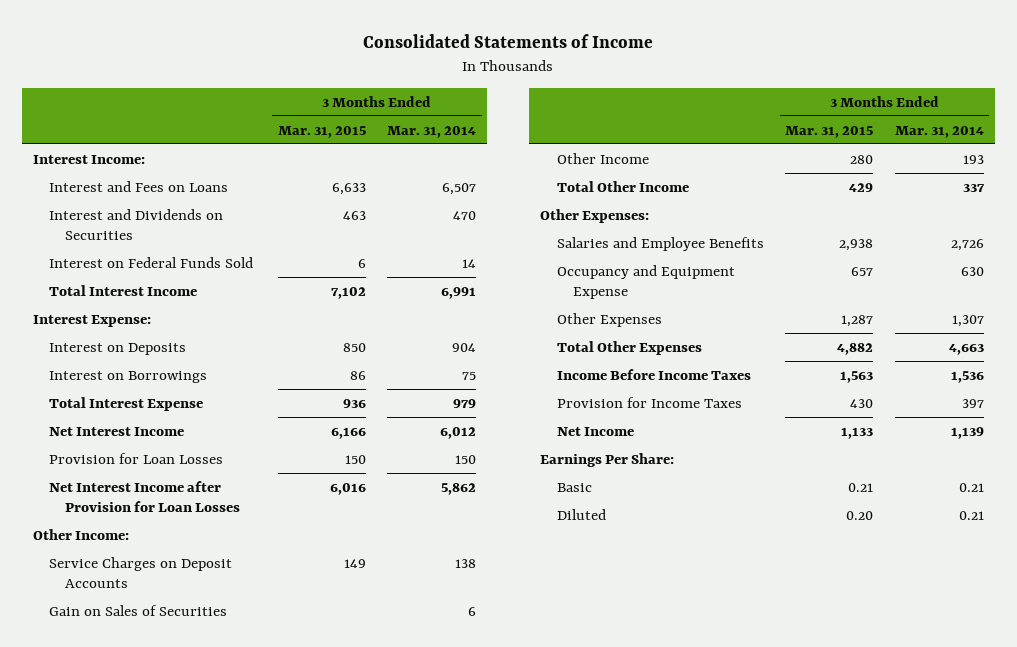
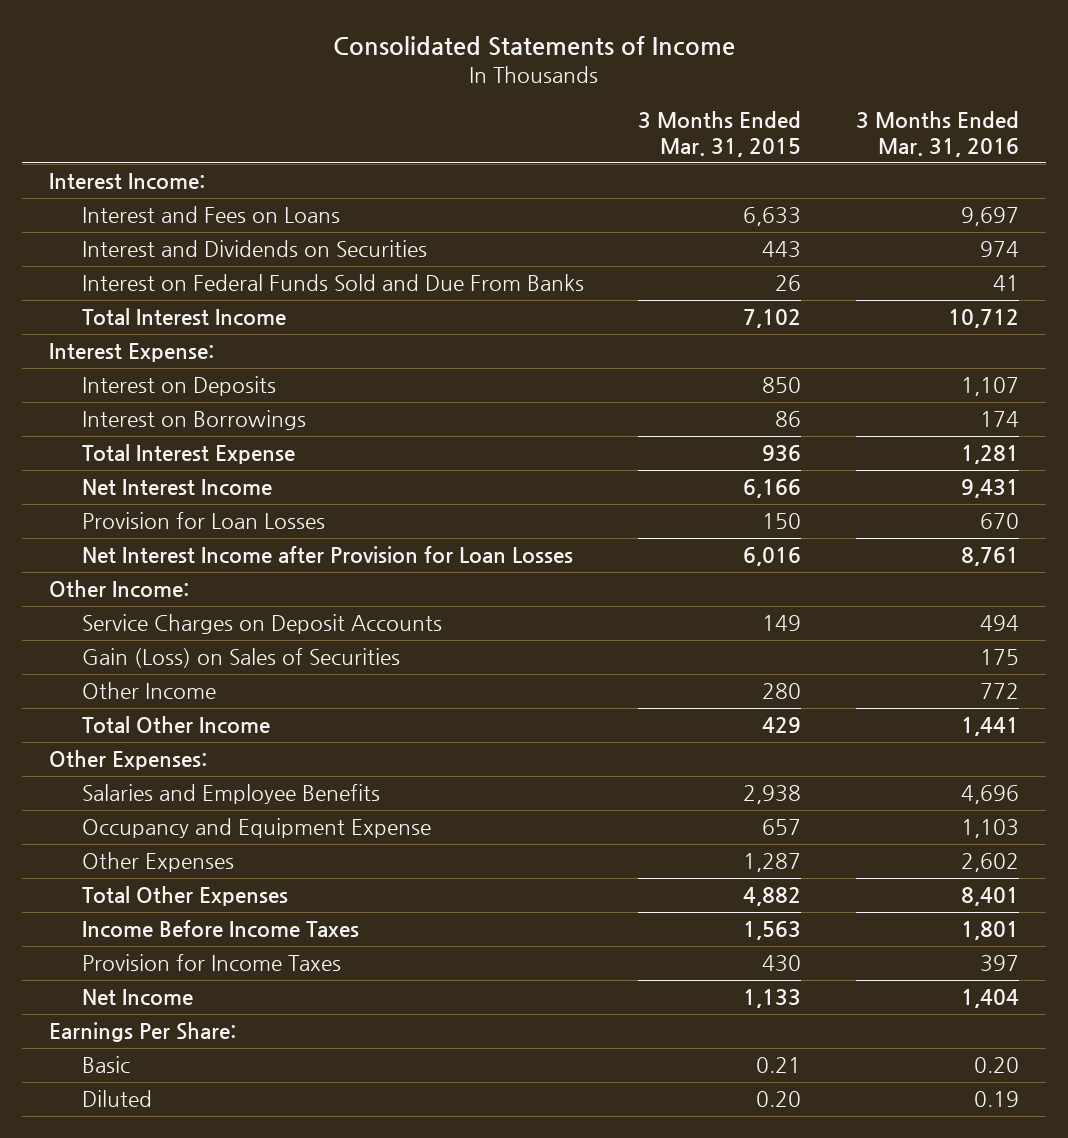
- | 3 Months Ended Mar. 31, 2015 | 3 Months Ended Mar. 31, 2014
+ | 3 Months Ended Mar. 31, 2015 | 3 Months Ended Mar. 31, 2016
- Interest and Dividends on Securities | 463 | 470
- Interest on Federal Funds Sold | 6 | 14
+ Interest and Dividends on Securities | 443 | 974
+ Interest on Federal Funds Sold and Due From Banks | 26 | 41
- Gain on Sales of Securities | | 6
+ Gain (Loss) on Sales of Securities | | 175

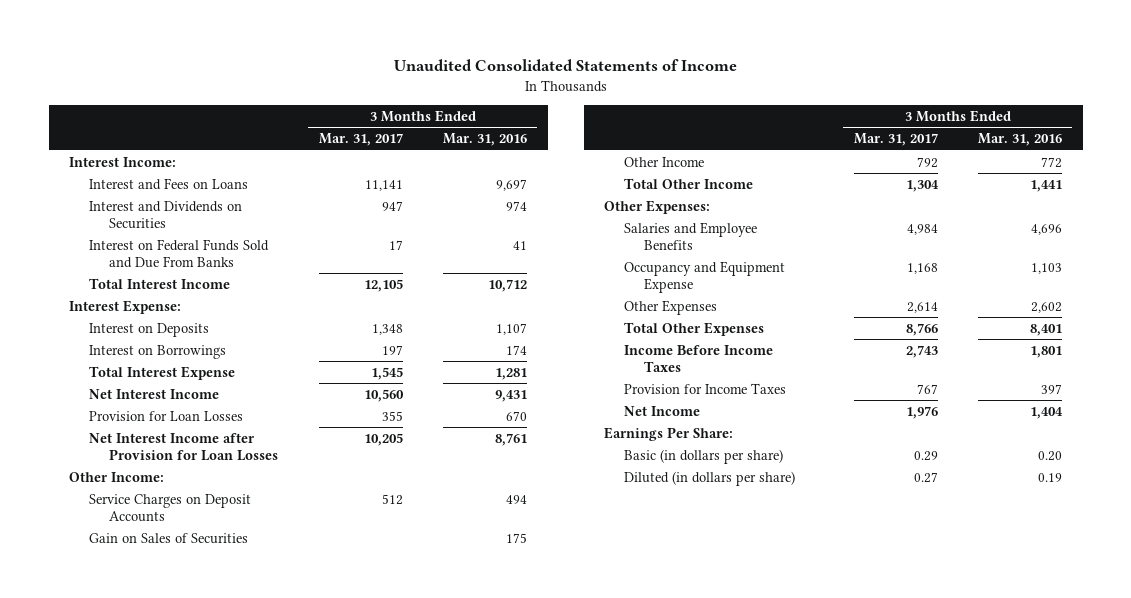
- Consolidated Statements of Income
+ Unaudited Consolidated Statements of Income
- | 3 Months Ended Mar. 31, 2015 | 3 Months Ended Mar. 31, 2016
+ | 3 Months Ended Mar. 31, 2017 | 3 Months Ended Mar. 31, 2016
- Gain (Loss) on Sales of Securities | | 175
+ Gain on Sales of Securities | | 175
- Basic | 0.21 | 0.20
- Diluted | 0.20 | 0.19
+ Basic (in dollars per share) | 0.29 | 0.20
+ Diluted (in dollars per share) | 0.27 | 0.19

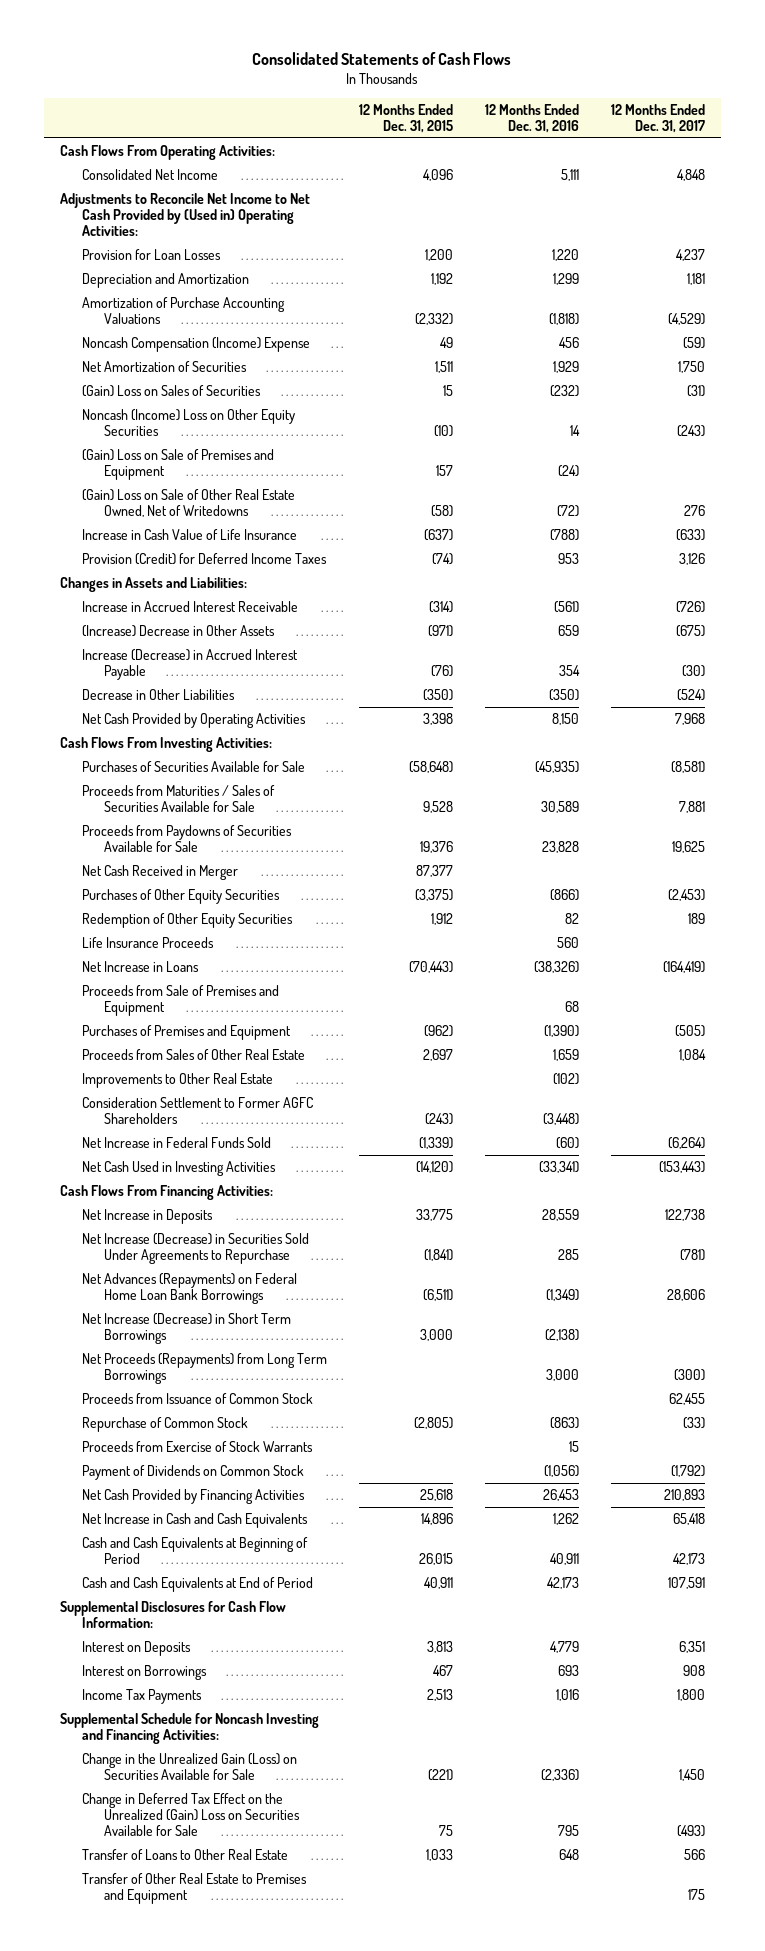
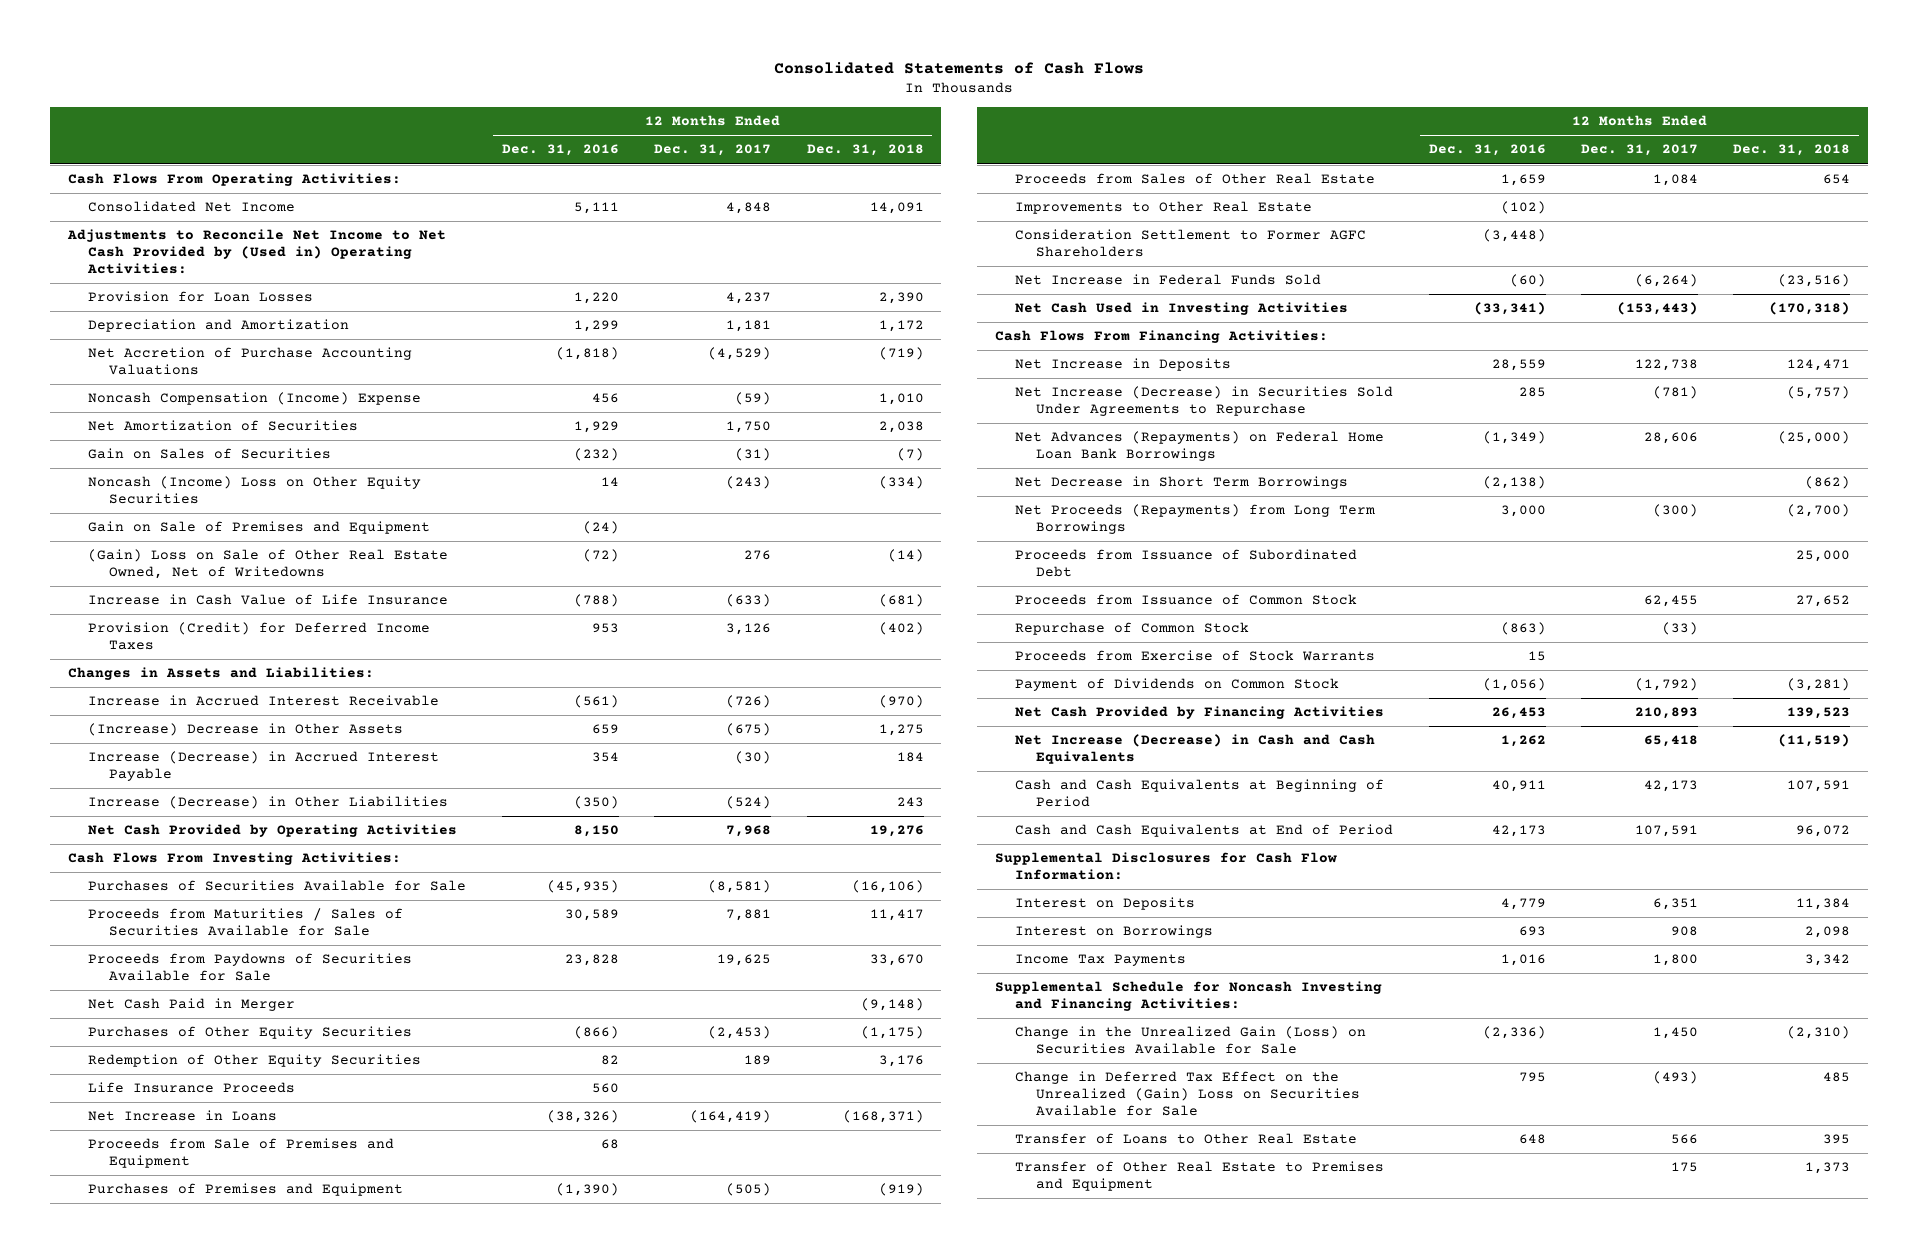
- | 12 Months Ended Dec. 31, 2015 | 12 Months Ended Dec. 31, 2016 | 12 Months Ended Dec. 31, 2017
+ | 12 Months Ended Dec. 31, 2016 | 12 Months Ended Dec. 31, 2017 | 12 Months Ended Dec. 31, 2018
- Amortization of Purchase Accounting Valuations | (2,332) | (1,818) | (4,529)
+ Net Accretion of Purchase Accounting Valuations | (1,818) | (4,529) | (719)
- (Gain) Loss on Sales of Securities | 15 | (232) | (31)
+ Gain on Sales of Securities | (232) | (31) | (7)
- (Gain) Loss on Sale of Premises and Equipment | 157 | (24) |
+ Gain on Sale of Premises and Equipment | (24) | |
- Decrease in Other Liabilities | (350) | (350) | (524)
+ Increase (Decrease) in Other Liabilities | (350) | (524) | 243
- Net Cash Received in Merger | 87,377 | |
+ Net Cash Paid in Merger | | | (9,148)
- Net Increase (Decrease) in Short Term Borrowings | 3,000 | (2,138) |
+ Net Decrease in Short Term Borrowings | (2,138) | | (862)
+ Proceeds from Issuance of Subordinated Debt | | | 25,000
- Net Increase in Cash and Cash Equivalents | 14,896 | 1,262 | 65,418
+ Net Increase (Decrease) in Cash and Cash Equivalents | 1,262 | 65,418 | (11,519)

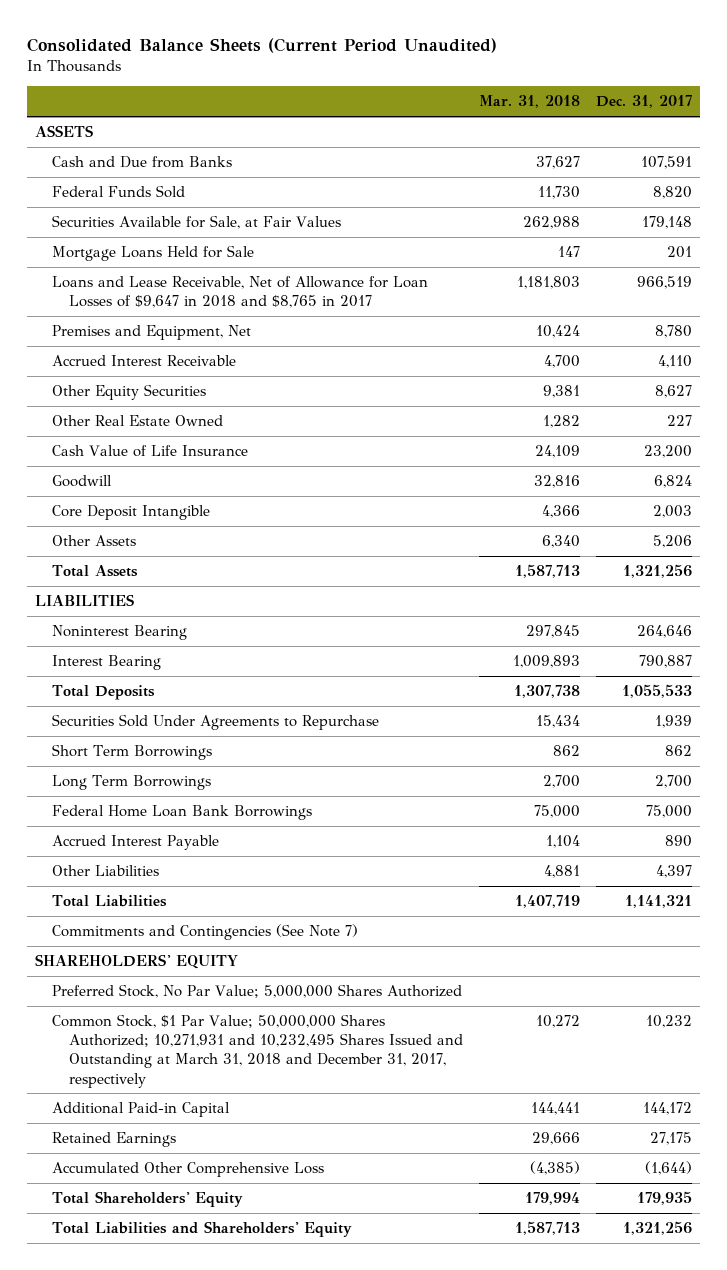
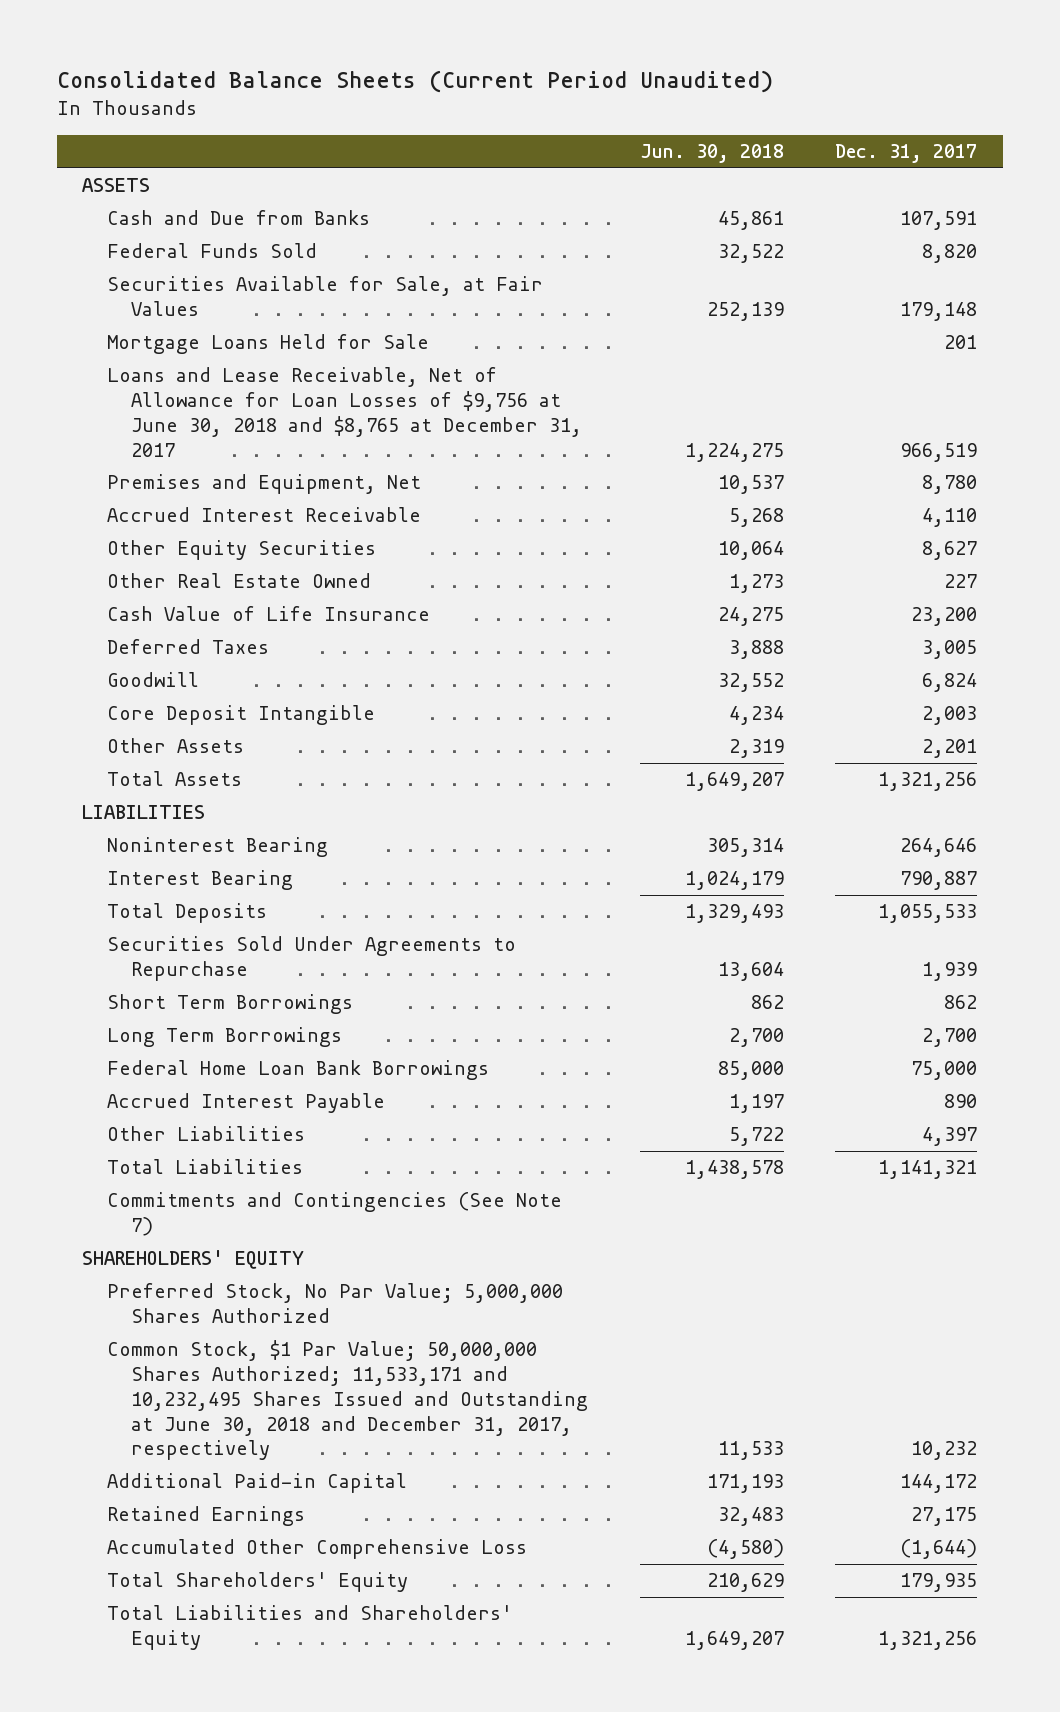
- | Mar. 31, 2018 | Dec. 31, 2017
+ | Jun. 30, 2018 | Dec. 31, 2017
- Loans and Lease Receivable, Net of Allowance for Loan Losses of $9,647 in 2018 and $8,765 in 2017 | 1,181,803 | 966,519
+ Loans and Lease Receivable, Net of Allowance for Loan Losses of $9,756 at June 30, 2018 and $8,765 at December 31, 2017 | 1,224,275 | 966,519
+ Deferred Taxes | 3,888 | 3,005
- Other Assets | 6,340 | 5,206
+ Other Assets | 2,319 | 2,201
- Common Stock, $1 Par Value; 50,000,000 Shares Authorized; 10,271,931 and 10,232,495 Shares Issued and Outstanding at March 31, 2018 and December 31, 2017, respectively | 10,272 | 10,232
+ Common Stock, $1 Par Value; 50,000,000 Shares Authorized; 11,533,171 and 10,232,495 Shares Issued and Outstanding at June 30, 2018 and December 31, 2017, respectively | 11,533 | 10,232

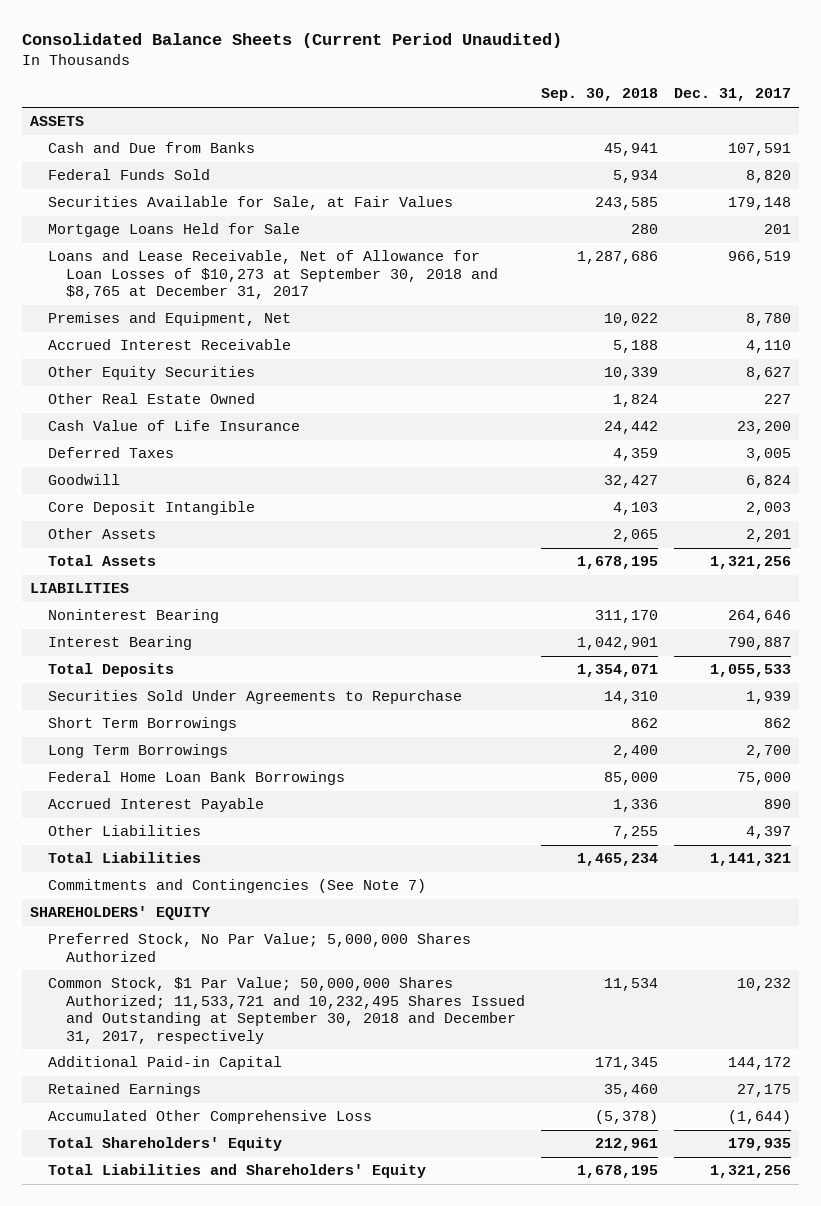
- | Jun. 30, 2018 | Dec. 31, 2017
+ | Sep. 30, 2018 | Dec. 31, 2017
- Loans and Lease Receivable, Net of Allowance for Loan Losses of $9,756 at June 30, 2018 and $8,765 at December 31, 2017 | 1,224,275 | 966,519
+ Loans and Lease Receivable, Net of Allowance for Loan Losses of $10,273 at September 30, 2018 and $8,765 at December 31, 2017 | 1,287,686 | 966,519
- Common Stock, $1 Par Value; 50,000,000 Shares Authorized; 11,533,171 and 10,232,495 Shares Issued and Outstanding at June 30, 2018 and December 31, 2017, respectively | 11,533 | 10,232
+ Common Stock, $1 Par Value; 50,000,000 Shares Authorized; 11,533,721 and 10,232,495 Shares Issued and Outstanding at September 30, 2018 and December 31, 2017, respectively | 11,534 | 10,232

